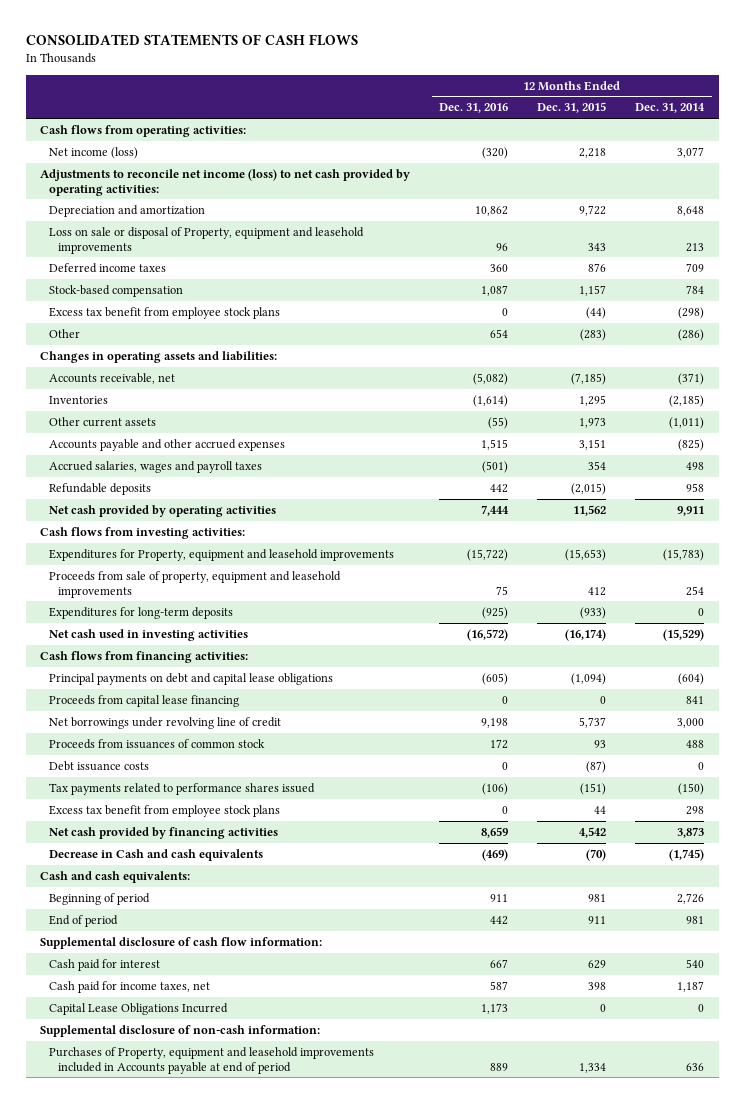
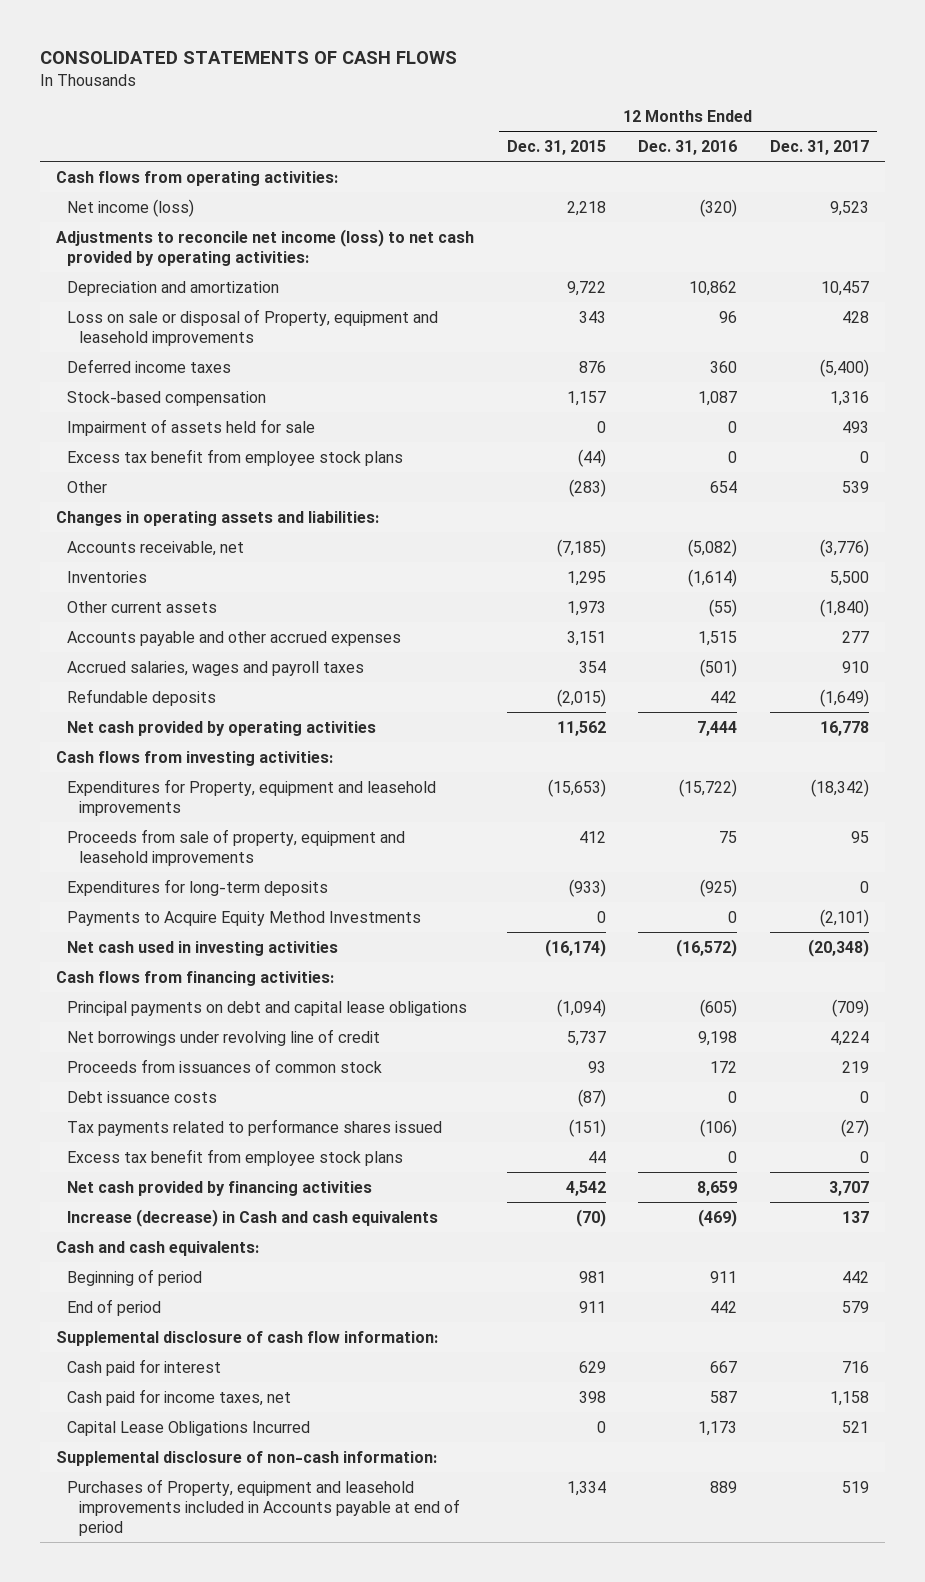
- | 12 Months Ended Dec. 31, 2016 | 12 Months Ended Dec. 31, 2015 | 12 Months Ended Dec. 31, 2014
+ | 12 Months Ended Dec. 31, 2015 | 12 Months Ended Dec. 31, 2016 | 12 Months Ended Dec. 31, 2017
+ Impairment of assets held for sale | 0 | 0 | 493
+ Payments to Acquire Equity Method Investments | 0 | 0 | (2,101)
- Proceeds from capital lease financing | 0 | 0 | 841
- Decrease in Cash and cash equivalents | (469) | (70) | (1,745)
+ Increase (decrease) in Cash and cash equivalents | (70) | (469) | 137

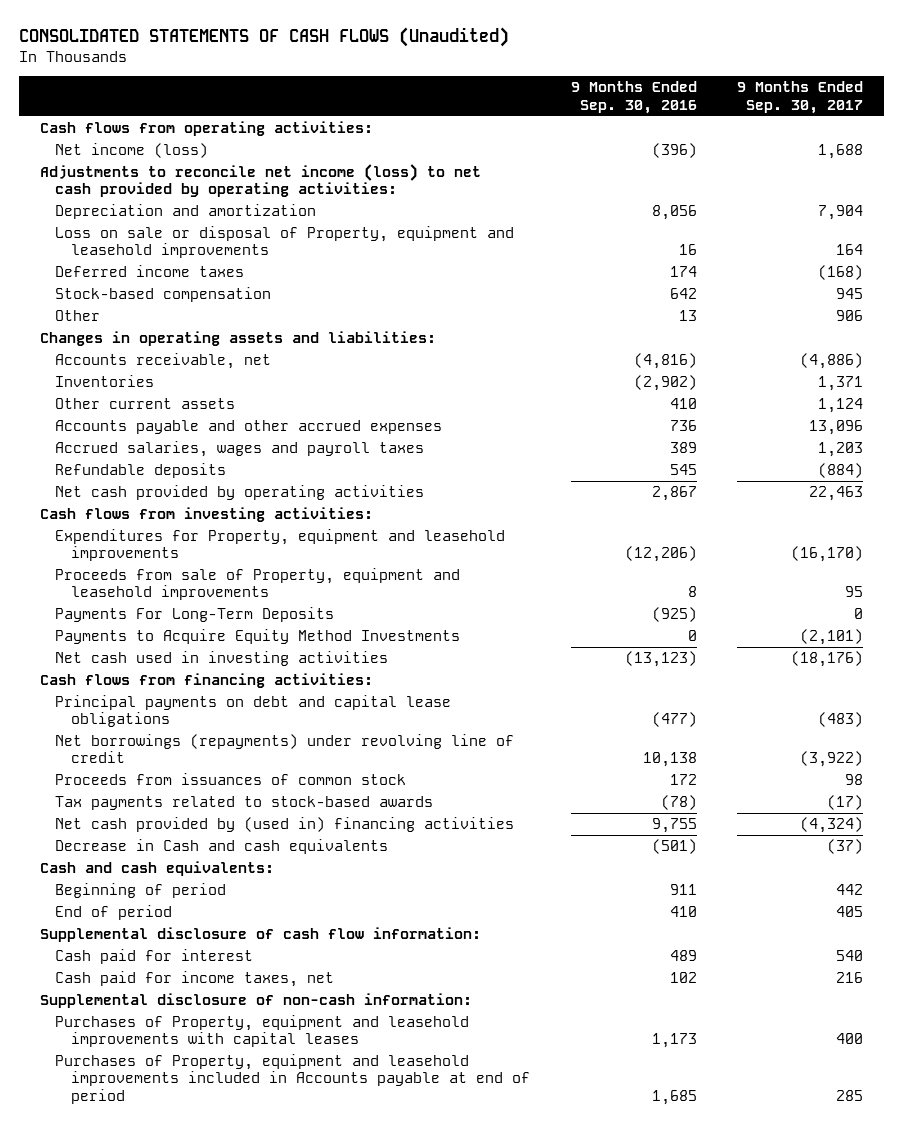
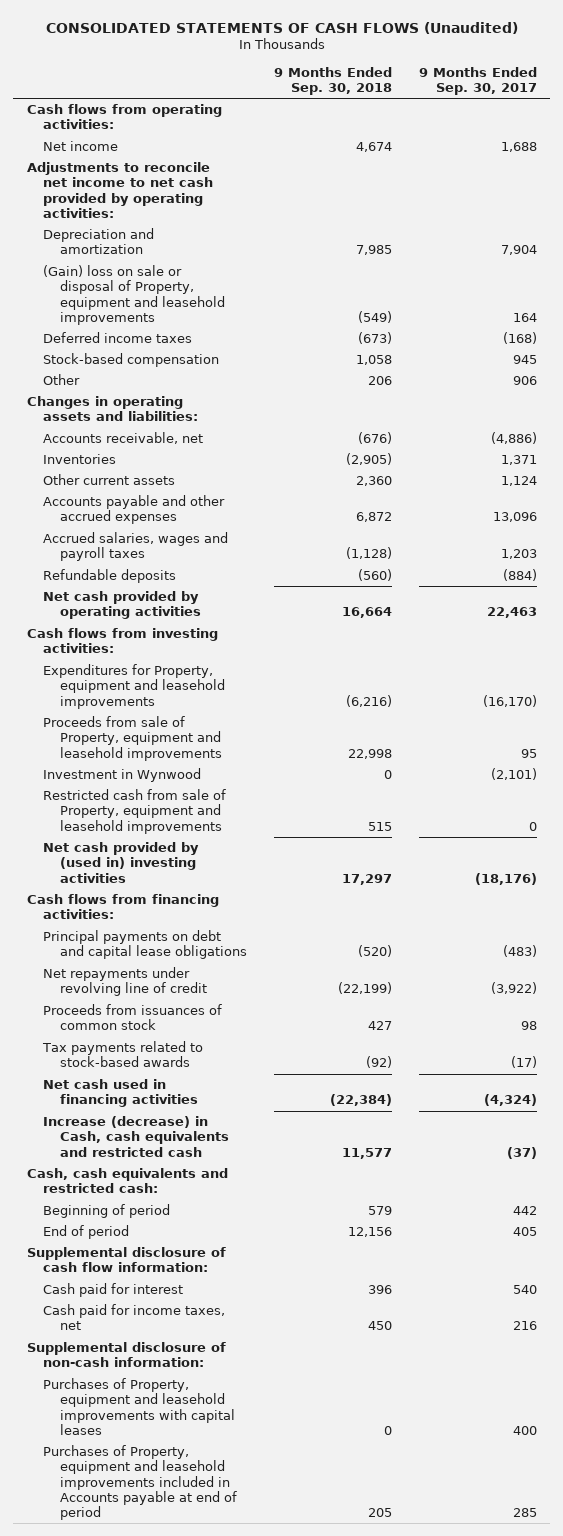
- | 9 Months Ended Sep. 30, 2016 | 9 Months Ended Sep. 30, 2017
+ | 9 Months Ended Sep. 30, 2018 | 9 Months Ended Sep. 30, 2017
- Net income (loss) | (396) | 1,688
- Adjustments to reconcile net income (loss) to net cash provided by operating activities:
+ Net income | 4,674 | 1,688
+ Adjustments to reconcile net income to net cash provided by operating activities:
- Loss on sale or disposal of Property, equipment and leasehold improvements | 16 | 164
+ (Gain) loss on sale or disposal of Property, equipment and leasehold improvements | (549) | 164
- Payments For Long-Term Deposits | (925) | 0
- Payments to Acquire Equity Method Investments | 0 | (2,101)
- Net cash used in investing activities | (13,123) | (18,176)
+ Investment in Wynwood | 0 | (2,101)
+ Restricted cash from sale of Property, equipment and leasehold improvements | 515 | 0
+ Net cash provided by (used in) investing activities | 17,297 | (18,176)
- Net borrowings (repayments) under revolving line of credit | 10,138 | (3,922)
+ Net repayments under revolving line of credit | (22,199) | (3,922)
- Net cash provided by (used in) financing activities | 9,755 | (4,324)
- Decrease in Cash and cash equivalents | (501) | (37)
- Cash and cash equivalents:
+ Net cash used in financing activities | (22,384) | (4,324)
+ Increase (decrease) in Cash, cash equivalents and restricted cash | 11,577 | (37)
+ Cash, cash equivalents and restricted cash:

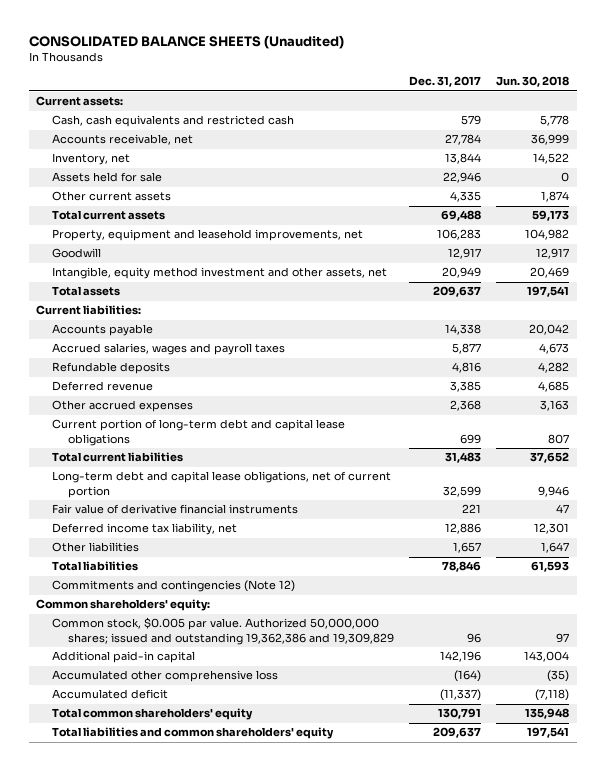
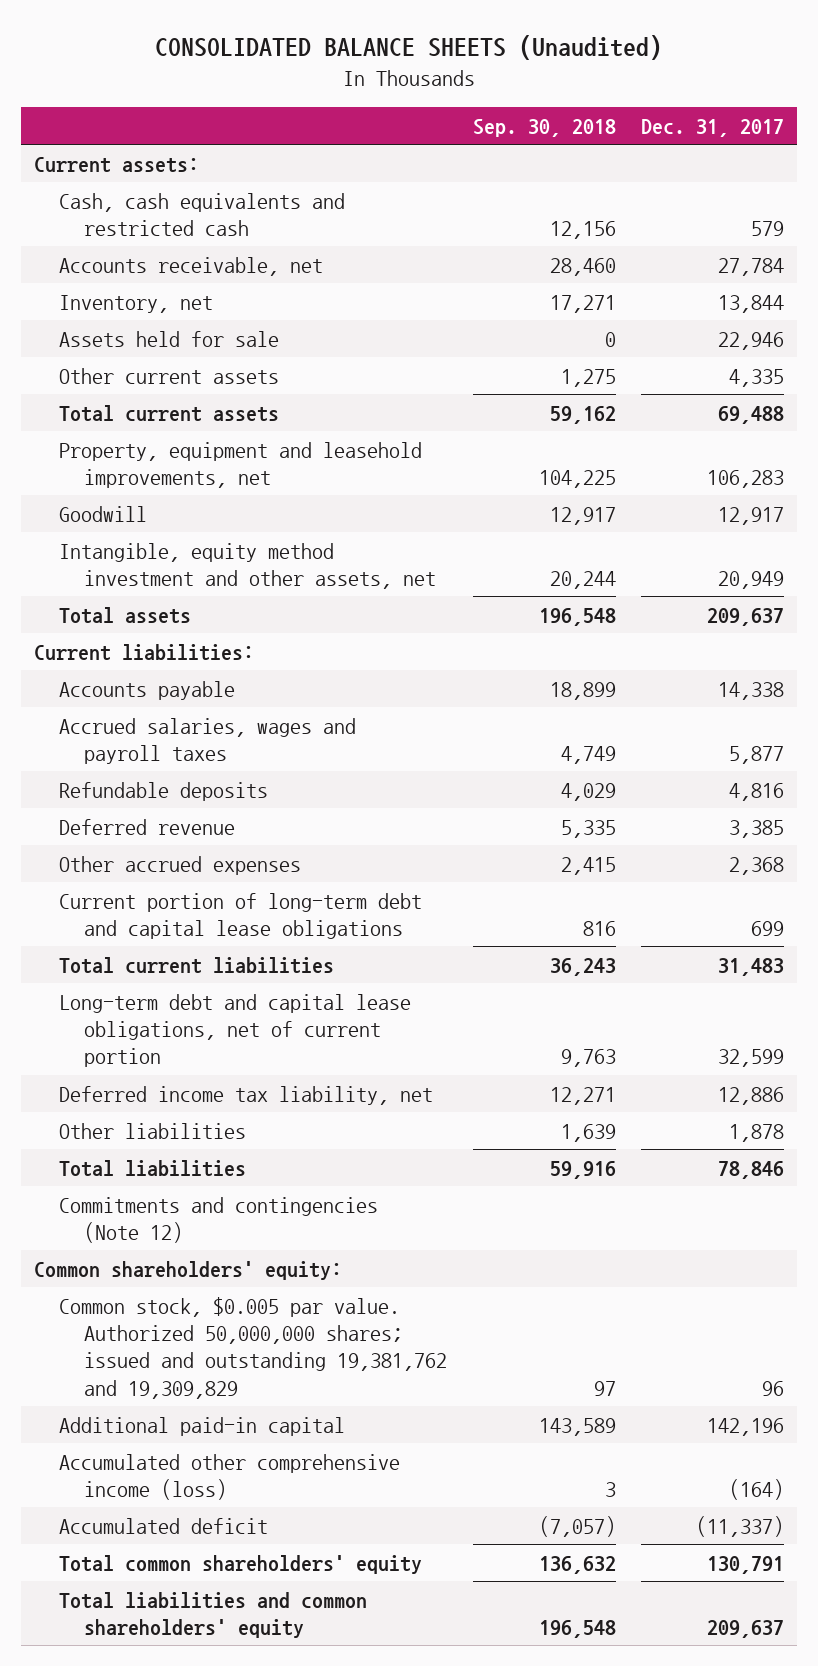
- | Dec. 31, 2017 | Jun. 30, 2018
+ | Sep. 30, 2018 | Dec. 31, 2017
- Fair value of derivative financial instruments | 221 | 47
- Other liabilities | 1,657 | 1,647
+ Other liabilities | 1,639 | 1,878
- Common stock, $0.005 par value. Authorized 50,000,000 shares; issued and outstanding 19,362,386 and 19,309,829 | 96 | 97
+ Common stock, $0.005 par value. Authorized 50,000,000 shares; issued and outstanding 19,381,762 and 19,309,829 | 97 | 96
- Accumulated other comprehensive loss | (164) | (35)
+ Accumulated other comprehensive income (loss) | 3 | (164)

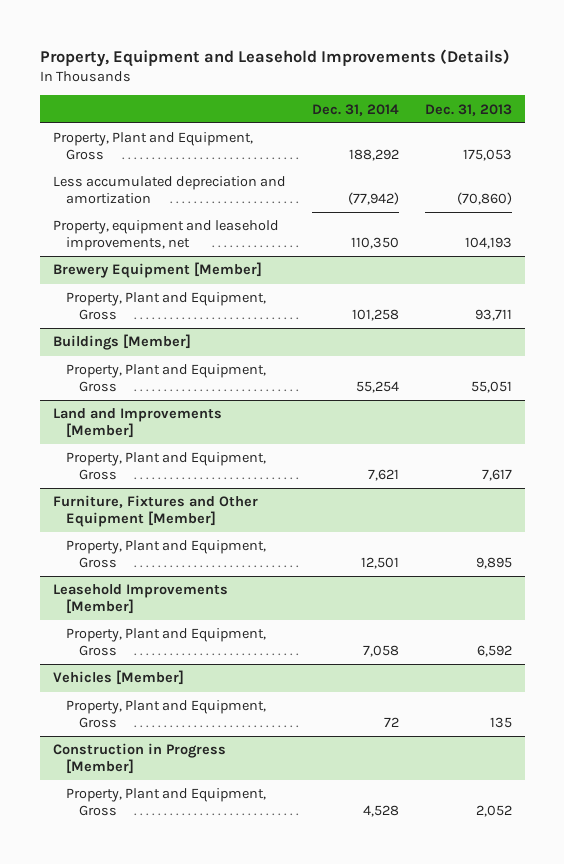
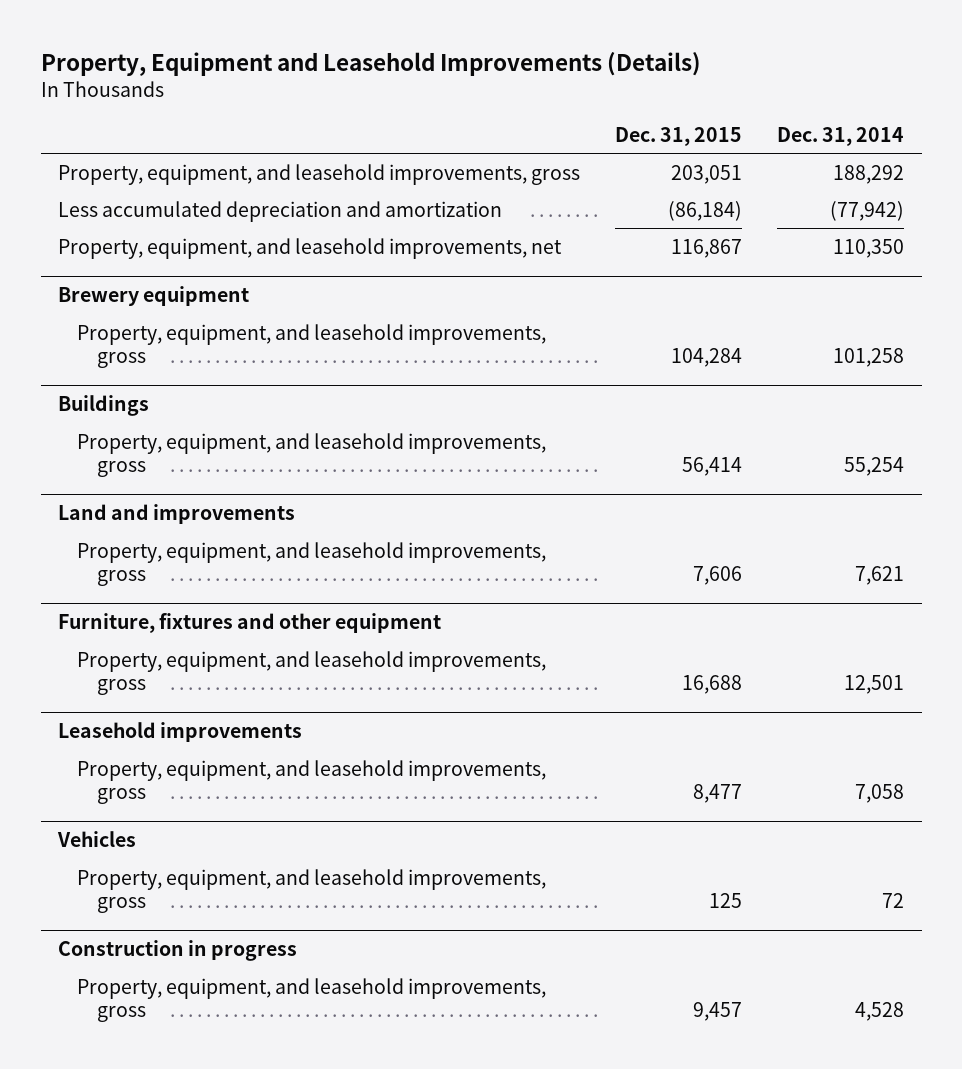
- | Dec. 31, 2014 | Dec. 31, 2013
+ | Dec. 31, 2015 | Dec. 31, 2014
- Property, Plant and Equipment, Gross | 188,292 | 175,053
+ Property, equipment, and leasehold improvements, gross | 203,051 | 188,292
- Property, equipment and leasehold improvements, net | 110,350 | 104,193
- Brewery Equipment [Member]
- Property, Plant and Equipment, Gross | 101,258 | 93,711
- Buildings [Member]
- Property, Plant and Equipment, Gross | 55,254 | 55,051
- Land and Improvements [Member]
- Property, Plant and Equipment, Gross | 7,621 | 7,617
- Furniture, Fixtures and Other Equipment [Member]
- Property, Plant and Equipment, Gross | 12,501 | 9,895
- Leasehold Improvements [Member]
- Property, Plant and Equipment, Gross | 7,058 | 6,592
- Vehicles [Member]
- Property, Plant and Equipment, Gross | 72 | 135
- Construction in Progress [Member]
- Property, Plant and Equipment, Gross | 4,528 | 2,052
+ Property, equipment, and leasehold improvements, net | 116,867 | 110,350
+ Brewery equipment
+ Property, equipment, and leasehold improvements, gross | 104,284 | 101,258
+ Buildings
+ Property, equipment, and leasehold improvements, gross | 56,414 | 55,254
+ Land and improvements
+ Property, equipment, and leasehold improvements, gross | 7,606 | 7,621
+ Furniture, fixtures and other equipment
+ Property, equipment, and leasehold improvements, gross | 16,688 | 12,501
+ Leasehold improvements
+ Property, equipment, and leasehold improvements, gross | 8,477 | 7,058
+ Vehicles
+ Property, equipment, and leasehold improvements, gross | 125 | 72
+ Construction in progress
+ Property, equipment, and leasehold improvements, gross | 9,457 | 4,528

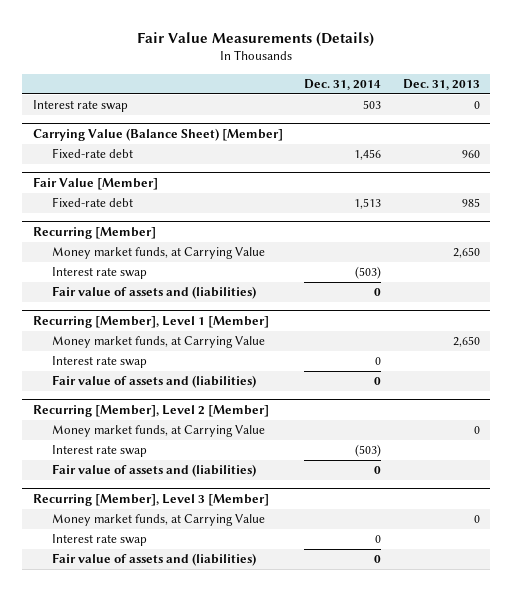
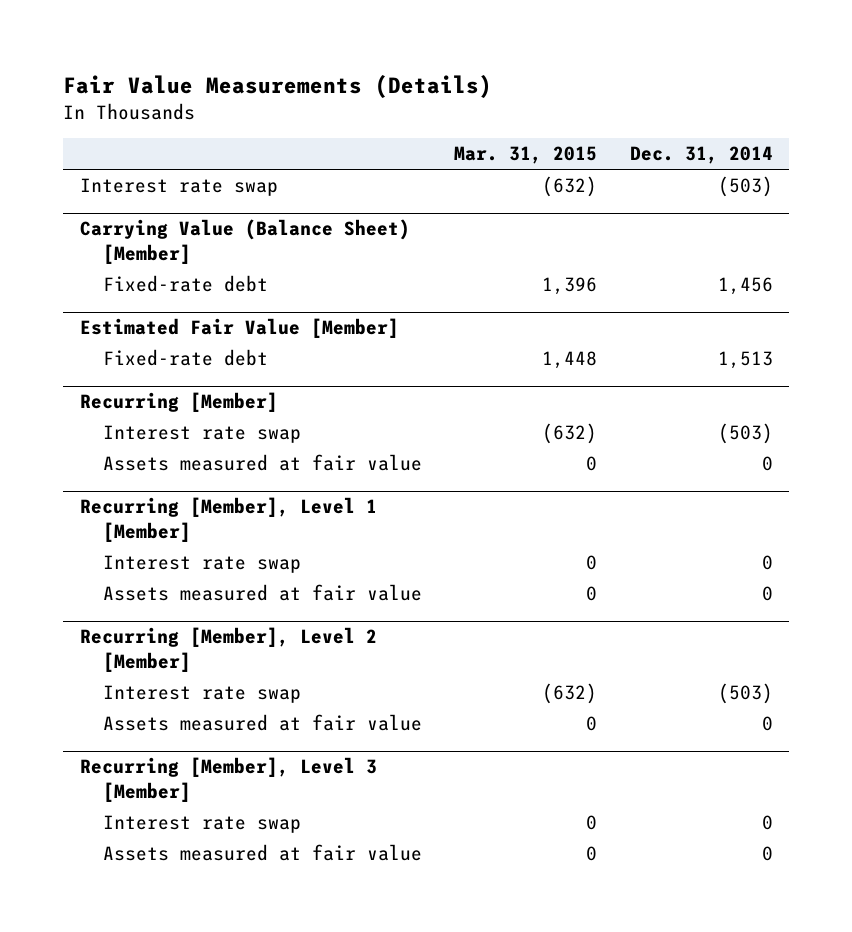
- | Dec. 31, 2014 | Dec. 31, 2013
+ | Mar. 31, 2015 | Dec. 31, 2014
- Interest rate swap | 503 | 0
+ Interest rate swap | (632) | (503)
- Fair Value [Member]
+ Estimated Fair Value [Member]
@ Recurring [Member]
- Money market funds, at Carrying Value | | 2,650
- Fair value of assets and (liabilities) | 0 |
+ Assets measured at fair value | 0 | 0
@ Recurring [Member], Level 1 [Member]
- Money market funds, at Carrying Value | | 2,650
- Fair value of assets and (liabilities) | 0 |
+ Assets measured at fair value | 0 | 0
@ Recurring [Member], Level 2 [Member]
- Money market funds, at Carrying Value | | 0
- Fair value of assets and (liabilities) | 0 |
+ Assets measured at fair value | 0 | 0
@ Recurring [Member], Level 3 [Member]
- Money market funds, at Carrying Value | | 0
- Fair value of assets and (liabilities) | 0 |
+ Assets measured at fair value | 0 | 0

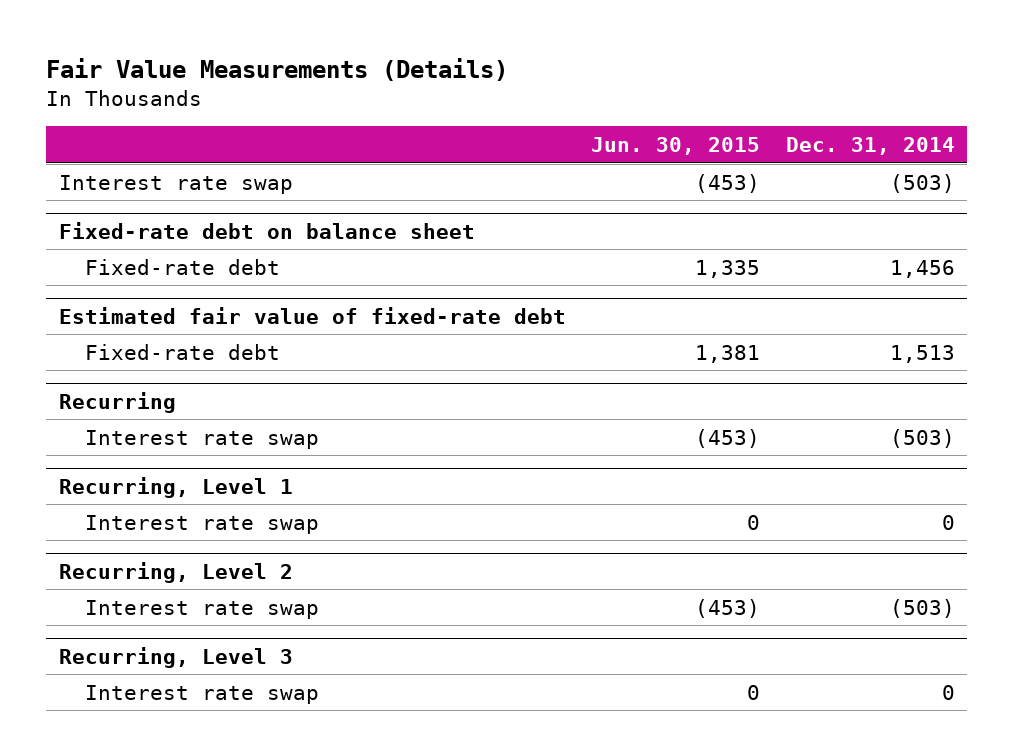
- | Mar. 31, 2015 | Dec. 31, 2014
+ | Jun. 30, 2015 | Dec. 31, 2014
- Carrying Value (Balance Sheet) [Member]
+ Fixed-rate debt on balance sheet
- Estimated Fair Value [Member]
+ Estimated fair value of fixed-rate debt
- Recurring [Member]
+ Recurring
- Assets measured at fair value | 0 | 0
- Recurring [Member], Level 1 [Member]
+ Recurring, Level 1
- Assets measured at fair value | 0 | 0
- Recurring [Member], Level 2 [Member]
+ Recurring, Level 2
- Assets measured at fair value | 0 | 0
- Recurring [Member], Level 3 [Member]
+ Recurring, Level 3
- Assets measured at fair value | 0 | 0

